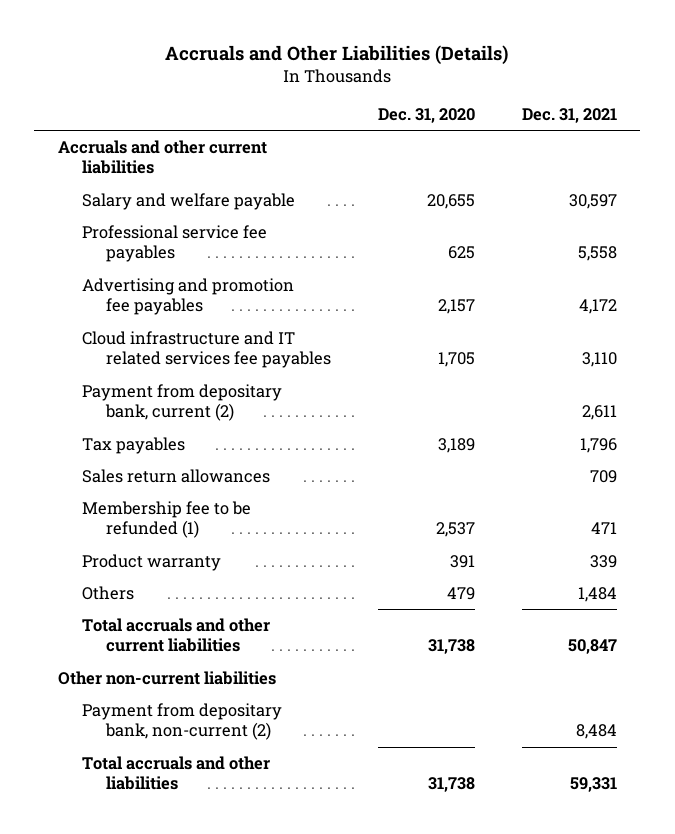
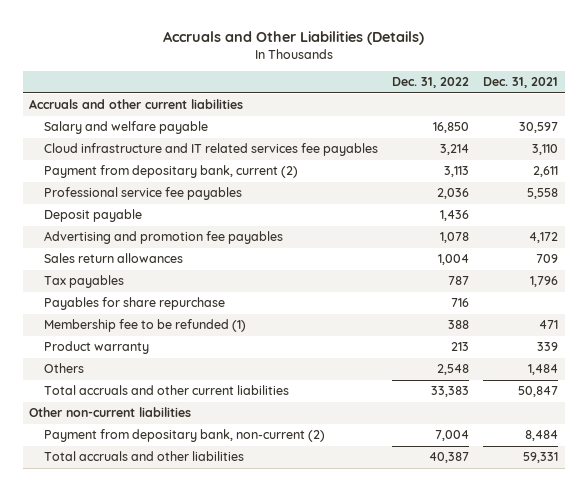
- | Dec. 31, 2020 | Dec. 31, 2021
+ | Dec. 31, 2022 | Dec. 31, 2021
moved down: Professional service fee payables | 2,036 | 5,558
+ Deposit payable | 1,436 |
moved down: Advertising and promotion fee payables | 1,078 | 4,172
moved down: Tax payables | 787 | 1,796
+ Payables for share repurchase | 716 |

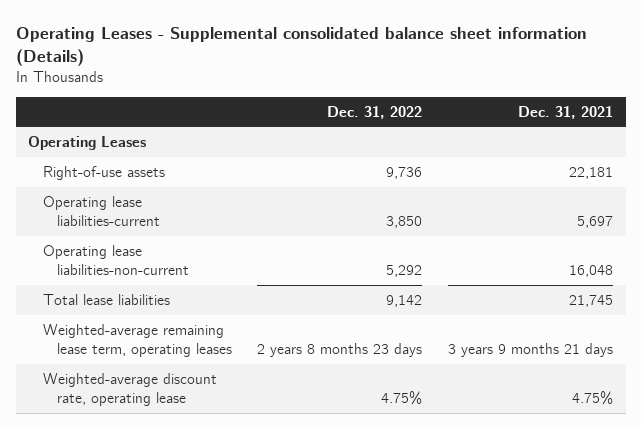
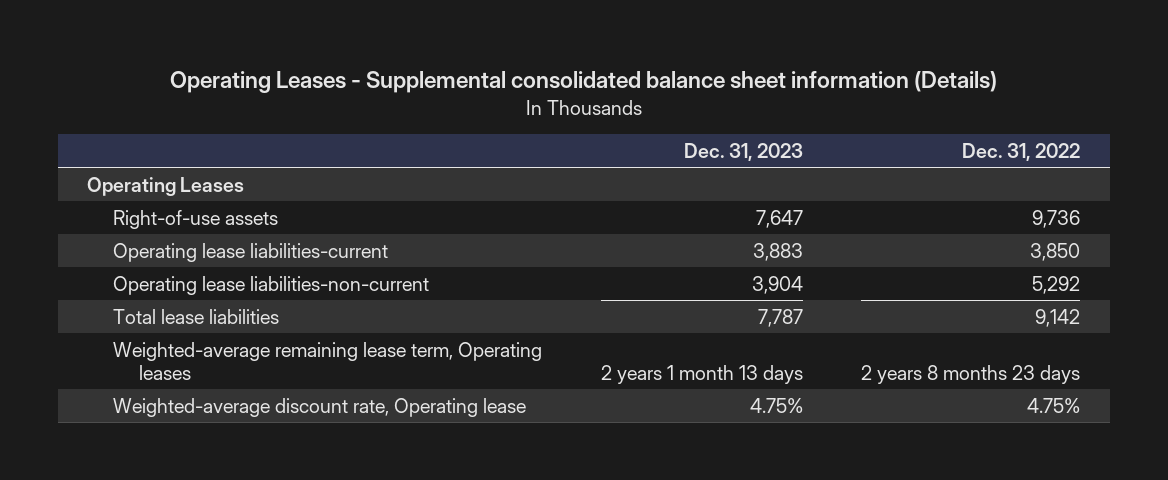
- | Dec. 31, 2022 | Dec. 31, 2021
+ | Dec. 31, 2023 | Dec. 31, 2022
- Weighted-average remaining lease term, operating leases | 2 years 8 months 23 days | 3 years 9 months 21 days
- Weighted-average discount rate, operating lease | 4.75% | 4.75%
+ Weighted-average remaining lease term, Operating leases | 2 years 1 month 13 days | 2 years 8 months 23 days
+ Weighted-average discount rate, Operating lease | 4.75% | 4.75%

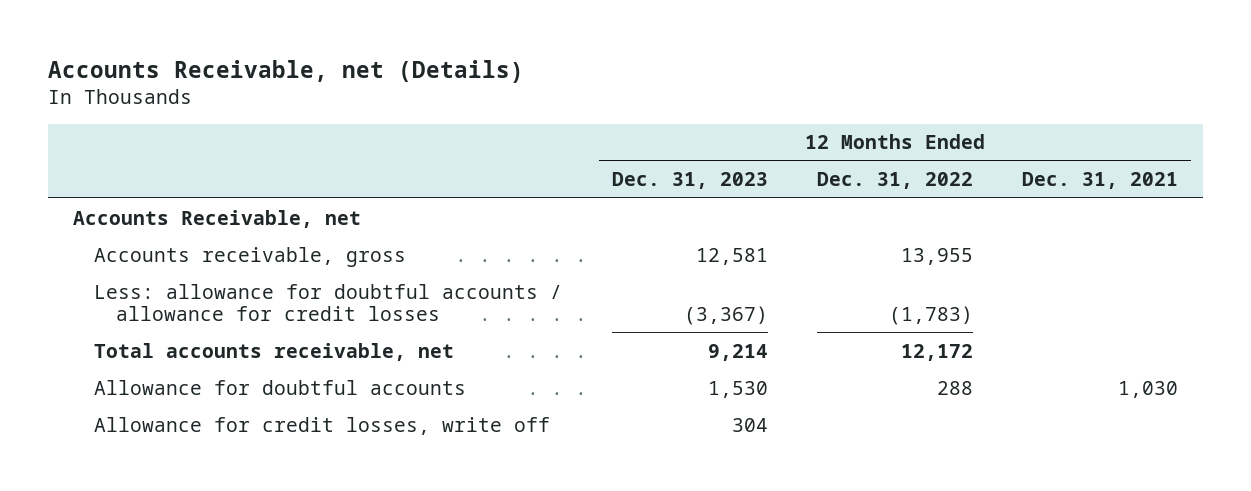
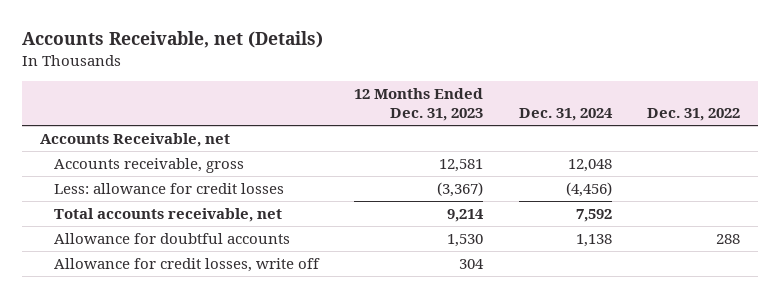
- | 12 Months Ended Dec. 31, 2023 | 12 Months Ended Dec. 31, 2022 | 12 Months Ended Dec. 31, 2021
+ | 12 Months Ended Dec. 31, 2023 | Dec. 31, 2024 | Dec. 31, 2022
- Less: allowance for doubtful accounts / allowance for credit losses | (3,367) | (1,783) |
+ Less: allowance for credit losses | (3,367) | (4,456) |

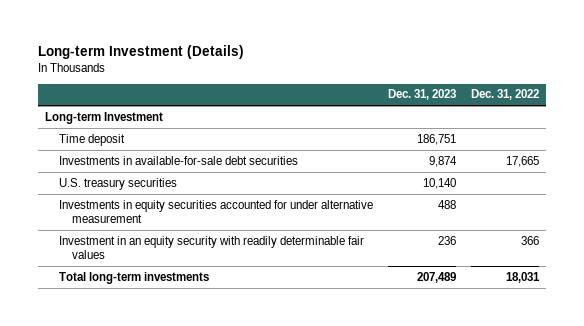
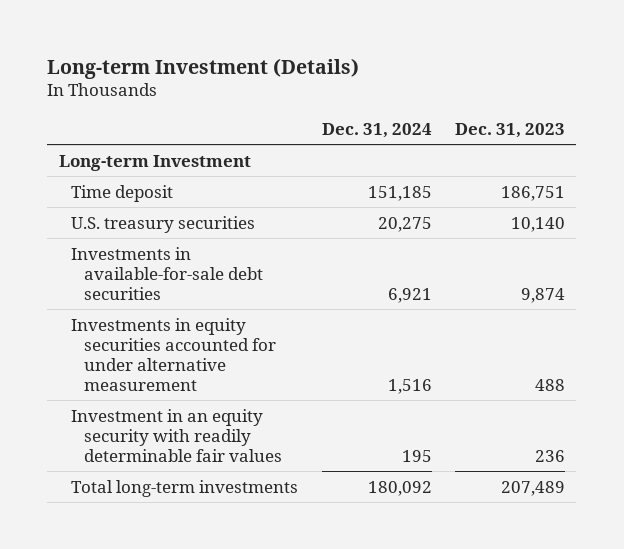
- | Dec. 31, 2023 | Dec. 31, 2022
+ | Dec. 31, 2024 | Dec. 31, 2023
moved down: Investments in available-for-sale debt securities | 6,921 | 9,874

